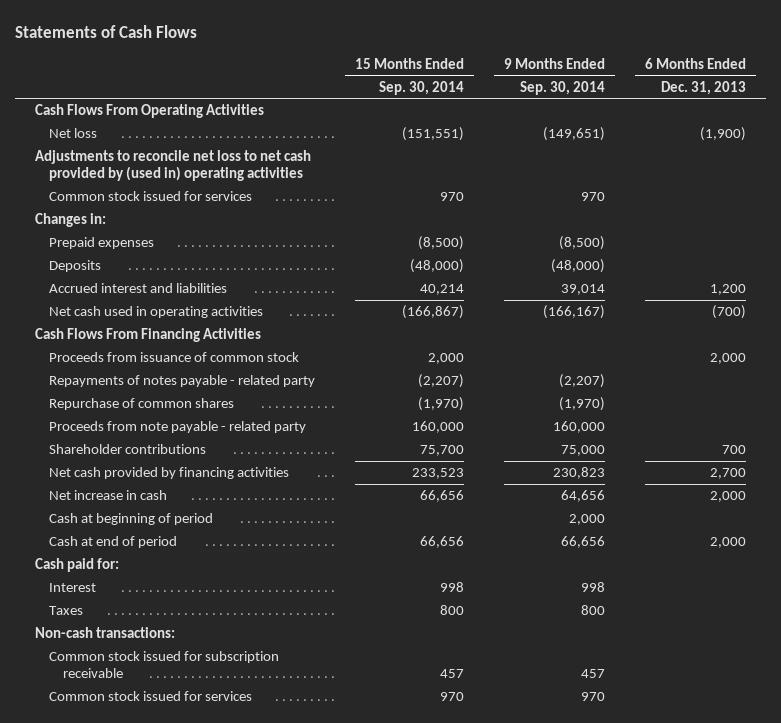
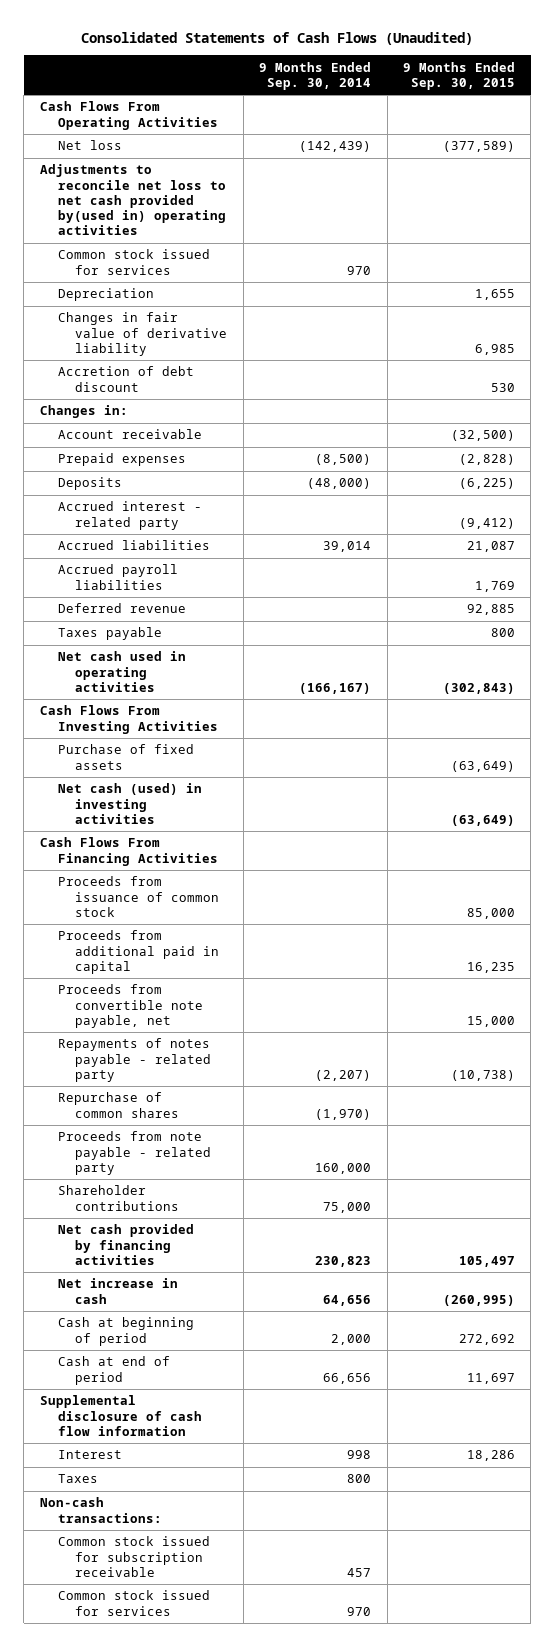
- Statements of Cash Flows
+ Consolidated Statements of Cash Flows (Unaudited)
- | 15 Months Ended Sep. 30, 2014 | 9 Months Ended Sep. 30, 2014 | 6 Months Ended Dec. 31, 2013
+ | 9 Months Ended Sep. 30, 2014 | 9 Months Ended Sep. 30, 2015
- Net loss | (151,551) | (149,651) | (1,900)
- Adjustments to reconcile net loss to net cash provided by (used in) operating activities
+ Net loss | (142,439) | (377,589)
+ Adjustments to reconcile net loss to net cash provided by(used in) operating activities
+ Depreciation | | 1,655
+ Changes in fair value of derivative liability | | 6,985
+ Accretion of debt discount | | 530
+ Account receivable | | (32,500)
- Accrued interest and liabilities | 40,214 | 39,014 | 1,200
+ Accrued interest - related party | | (9,412)
+ Accrued liabilities | 39,014 | 21,087
+ Accrued payroll liabilities | | 1,769
+ Deferred revenue | | 92,885
+ Taxes payable | | 800
+ Cash Flows From Investing Activities
+ Purchase of fixed assets | | (63,649)
+ Net cash (used) in investing activities | | (63,649)
+ Proceeds from additional paid in capital | | 16,235
+ Proceeds from convertible note payable, net | | 15,000
- Cash paid for:
+ Supplemental disclosure of cash flow information

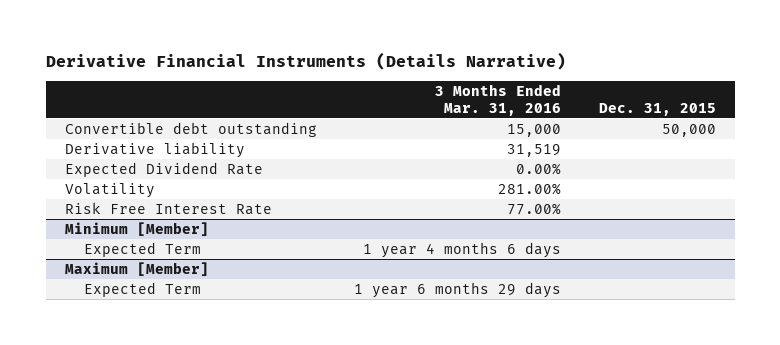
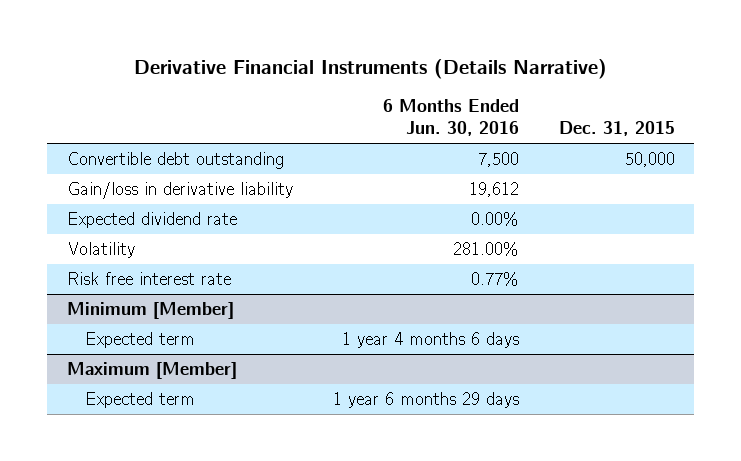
- | 3 Months Ended Mar. 31, 2016 | Dec. 31, 2015
+ | 6 Months Ended Jun. 30, 2016 | Dec. 31, 2015
- Derivative liability | 31,519 |
- Expected Dividend Rate | 0.00% |
+ Gain/loss in derivative liability | 19,612 |
+ Expected dividend rate | 0.00% |
- Risk Free Interest Rate | 77.00% |
+ Risk free interest rate | 0.77% |
@ Minimum [Member]
- Expected Term | 1 year 4 months 6 days |
+ Expected term | 1 year 4 months 6 days |
@ Maximum [Member]
- Expected Term | 1 year 6 months 29 days |
+ Expected term | 1 year 6 months 29 days |

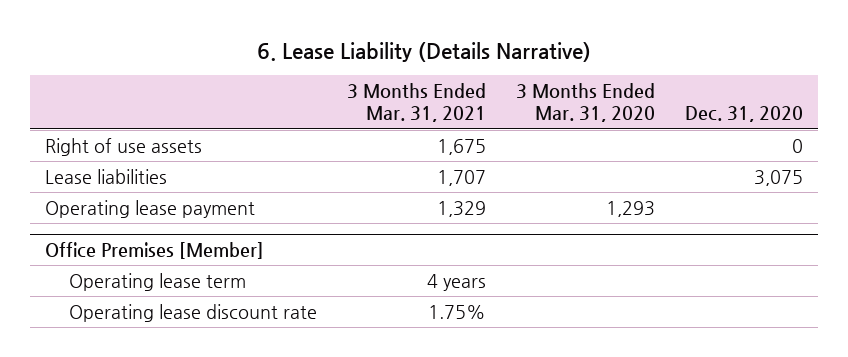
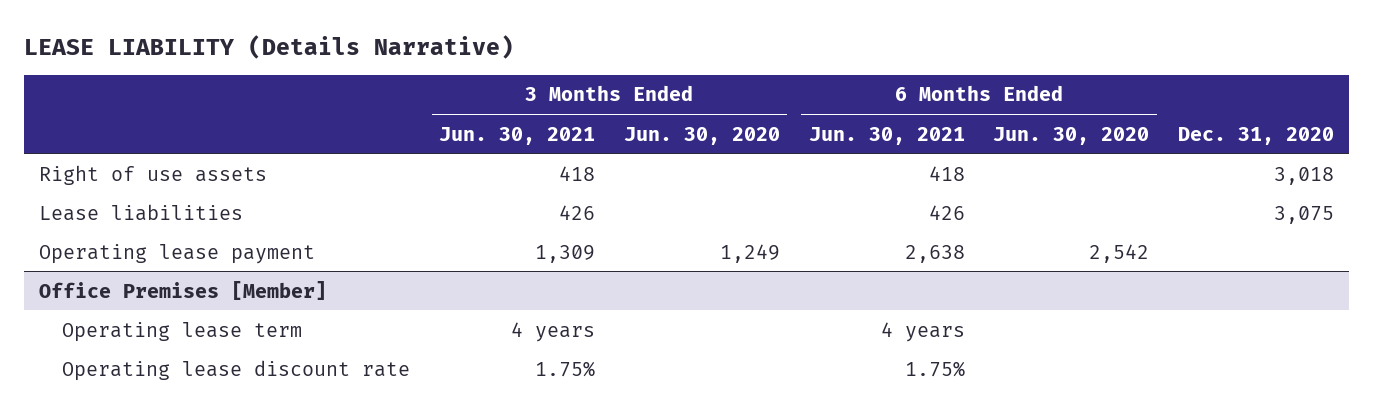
- 6. Lease Liability (Details Narrative)
+ LEASE LIABILITY (Details Narrative)
- | 3 Months Ended Mar. 31, 2021 | 3 Months Ended Mar. 31, 2020 | Dec. 31, 2020
+ | 3 Months Ended Jun. 30, 2021 | 3 Months Ended Jun. 30, 2020 | 6 Months Ended Jun. 30, 2021 | 6 Months Ended Jun. 30, 2020 | Dec. 31, 2020
- Right of use assets | 1,675 | | 0
+ Right of use assets | 418 | | 418 | | 3,018

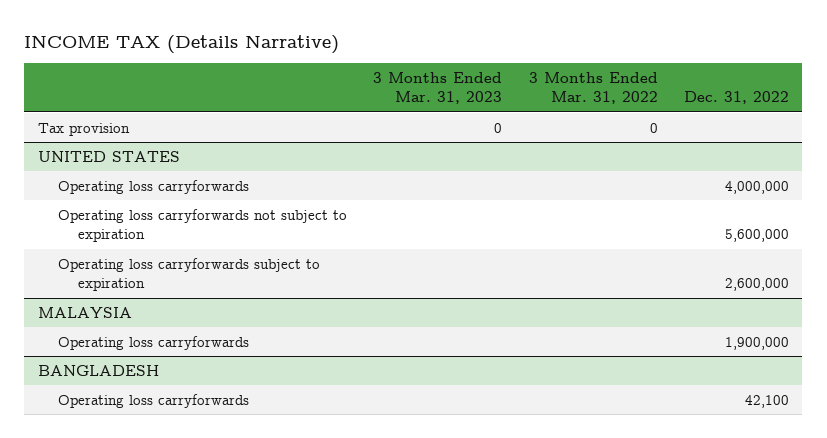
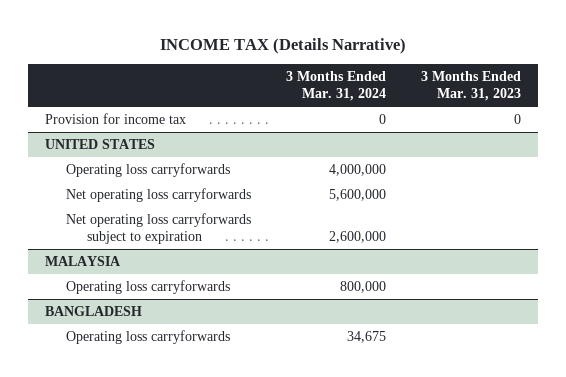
- | 3 Months Ended Mar. 31, 2023 | 3 Months Ended Mar. 31, 2022 | Dec. 31, 2022
+ | 3 Months Ended Mar. 31, 2024 | 3 Months Ended Mar. 31, 2023
- Tax provision | 0 | 0 |
+ Provision for income tax | 0 | 0
@ UNITED STATES
- Operating loss carryforwards not subject to expiration | | | 5,600,000
- Operating loss carryforwards subject to expiration | | | 2,600,000
+ Net operating loss carryforwards | 5,600,000 |
+ Net operating loss carryforwards subject to expiration | 2,600,000 |

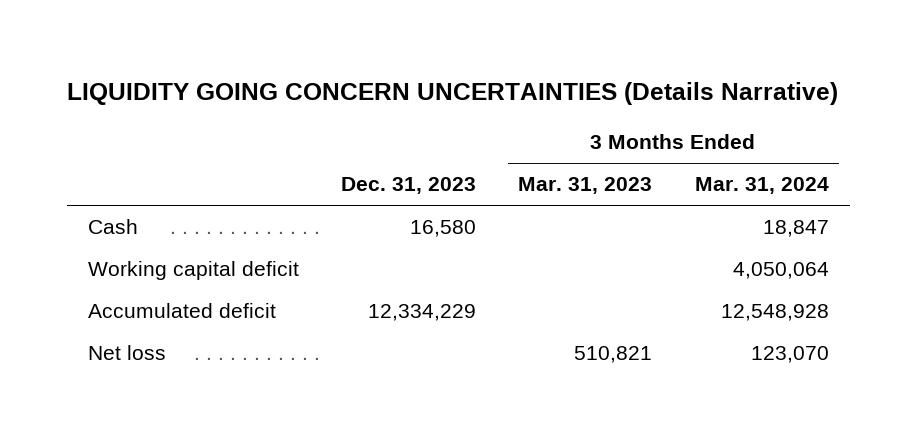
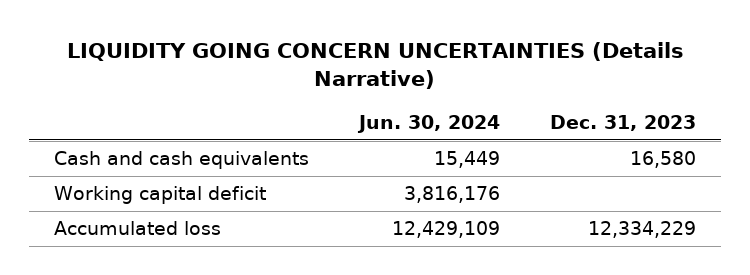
- | Dec. 31, 2023 | 3 Months Ended Mar. 31, 2023 | 3 Months Ended Mar. 31, 2024
+ | Jun. 30, 2024 | Dec. 31, 2023
- Cash | 16,580 | | 18,847
+ Cash and cash equivalents | 15,449 | 16,580
- Accumulated deficit | 12,334,229 | | 12,548,928
- Net loss | | 510,821 | 123,070
+ Accumulated loss | 12,429,109 | 12,334,229

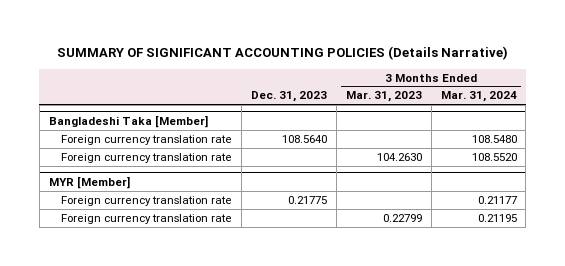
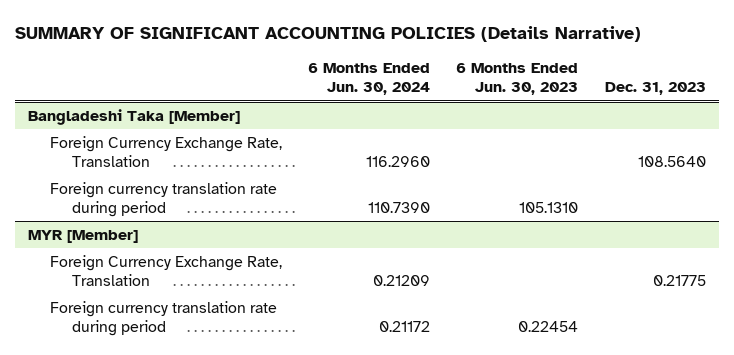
- | Dec. 31, 2023 | 3 Months Ended Mar. 31, 2023 | 3 Months Ended Mar. 31, 2024
+ | 6 Months Ended Jun. 30, 2024 | 6 Months Ended Jun. 30, 2023 | Dec. 31, 2023
@ Bangladeshi Taka [Member]
- Foreign currency translation rate | 108.5640 | | 108.5480
- Foreign currency translation rate | | 104.2630 | 108.5520
+ Foreign Currency Exchange Rate, Translation | 116.2960 | | 108.5640
+ Foreign currency translation rate during period | 110.7390 | 105.1310 |
@ MYR [Member]
- Foreign currency translation rate | 0.21775 | | 0.21177
- Foreign currency translation rate | | 0.22799 | 0.21195
+ Foreign Currency Exchange Rate, Translation | 0.21209 | | 0.21775
+ Foreign currency translation rate during period | 0.21172 | 0.22454 |

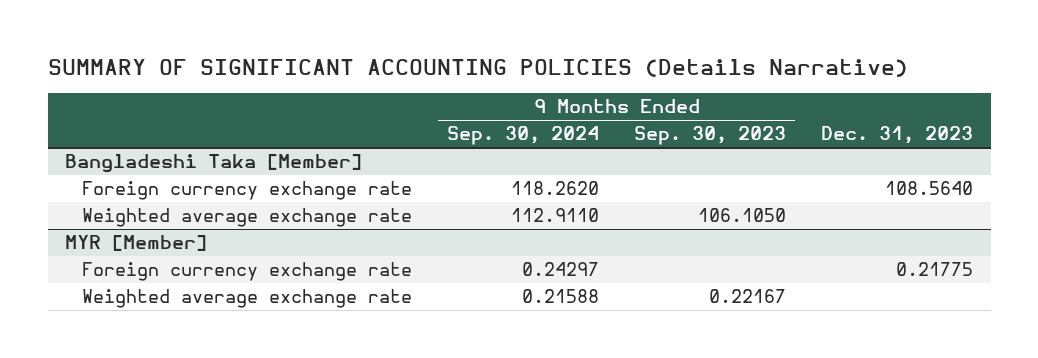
- | 6 Months Ended Jun. 30, 2024 | 6 Months Ended Jun. 30, 2023 | Dec. 31, 2023
+ | 9 Months Ended Sep. 30, 2024 | 9 Months Ended Sep. 30, 2023 | Dec. 31, 2023
@ Bangladeshi Taka [Member]
- Foreign Currency Exchange Rate, Translation | 116.2960 | | 108.5640
- Foreign currency translation rate during period | 110.7390 | 105.1310 |
+ Foreign currency exchange rate | 118.2620 | | 108.5640
+ Weighted average exchange rate | 112.9110 | 106.1050 |
@ MYR [Member]
- Foreign Currency Exchange Rate, Translation | 0.21209 | | 0.21775
- Foreign currency translation rate during period | 0.21172 | 0.22454 |
+ Foreign currency exchange rate | 0.24297 | | 0.21775
+ Weighted average exchange rate | 0.21588 | 0.22167 |

